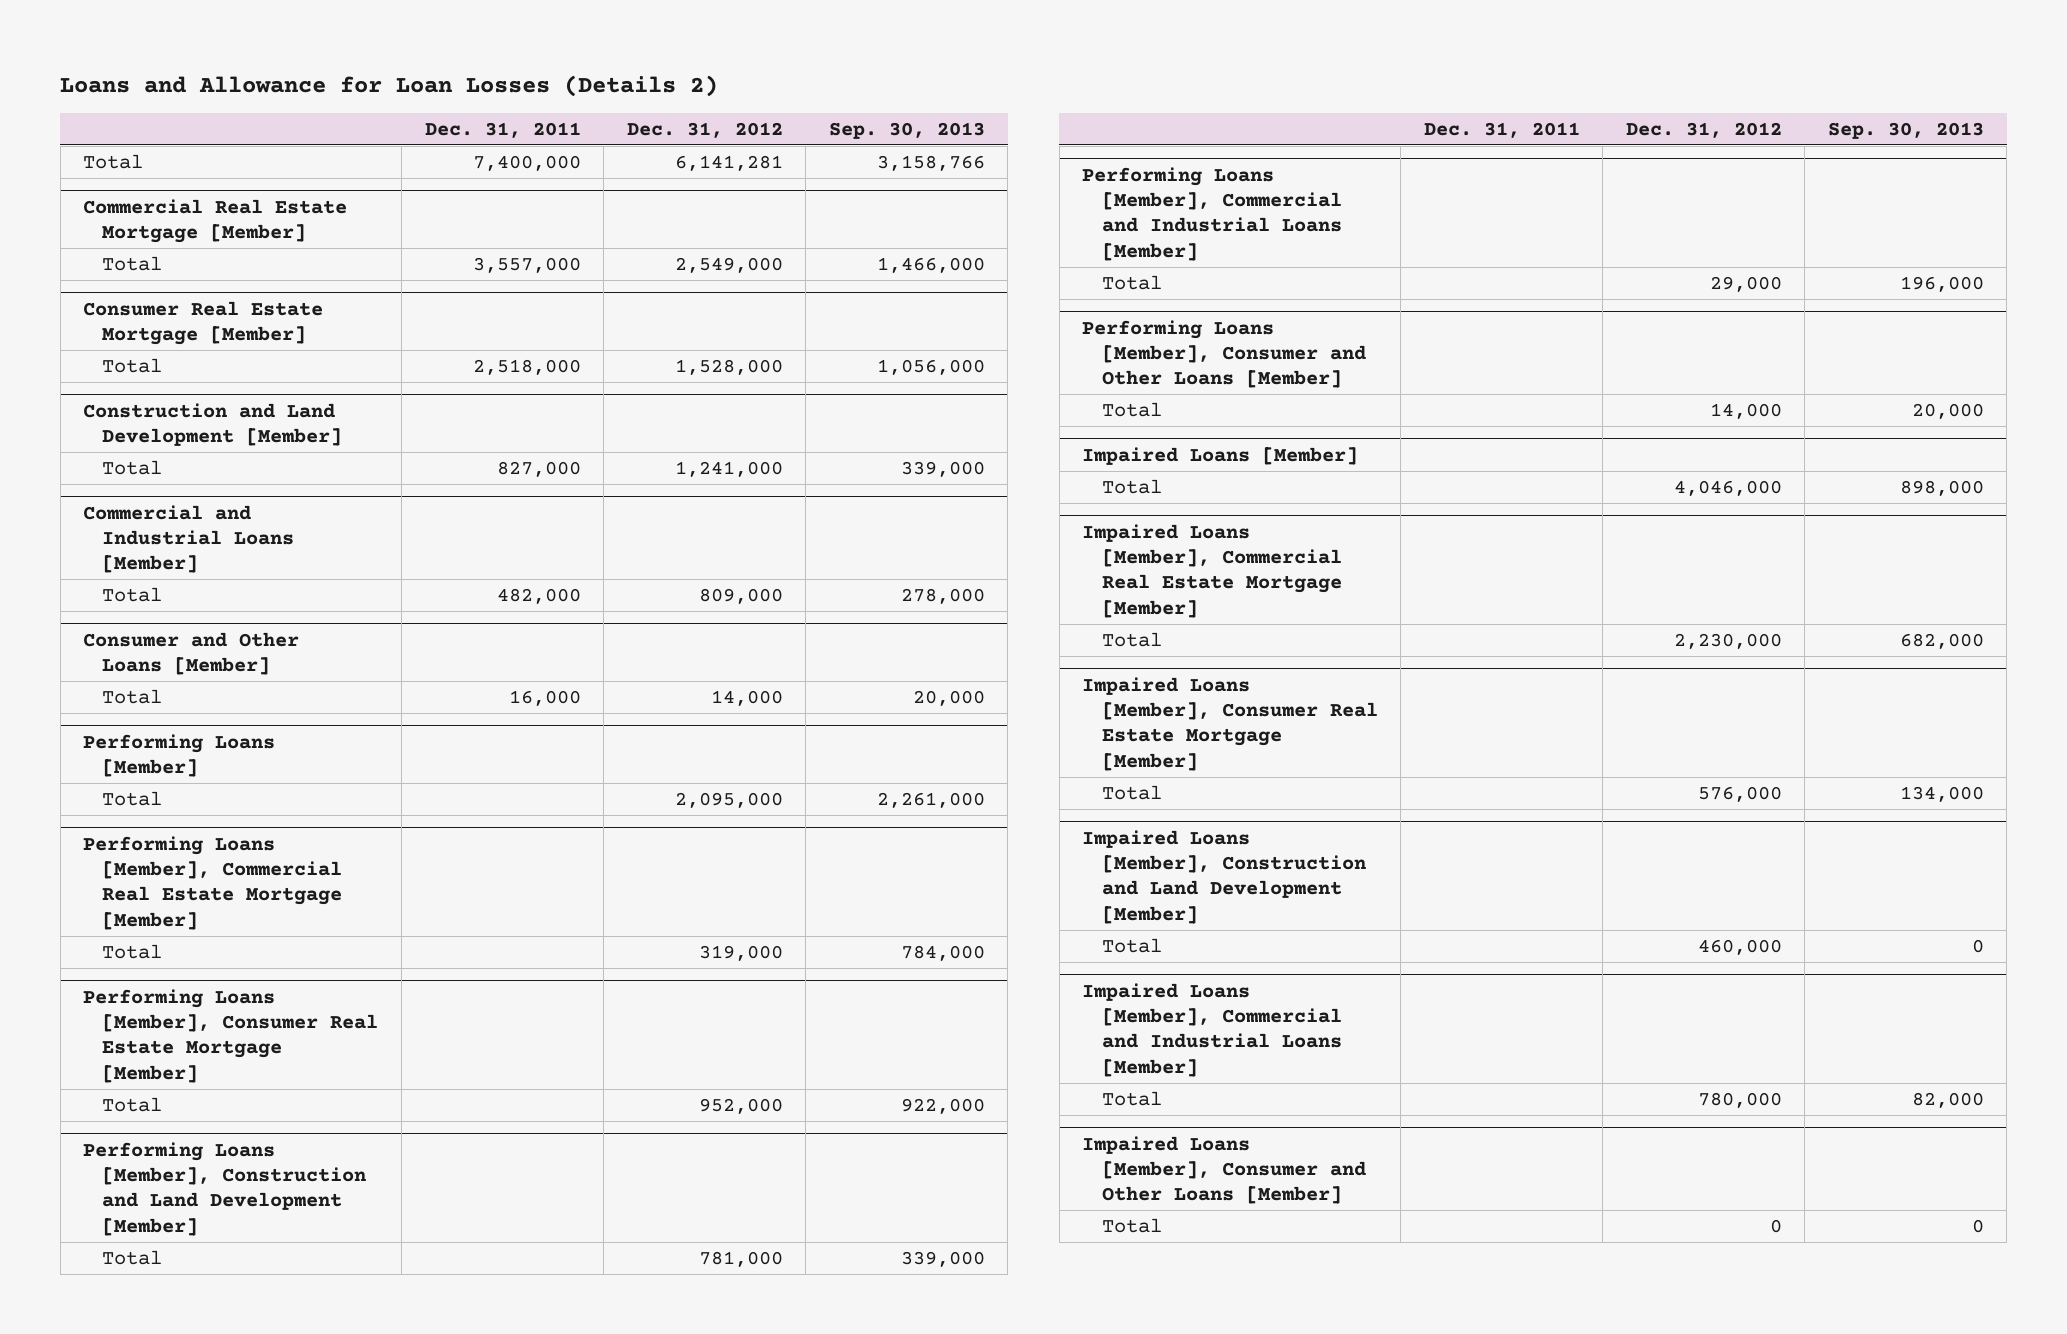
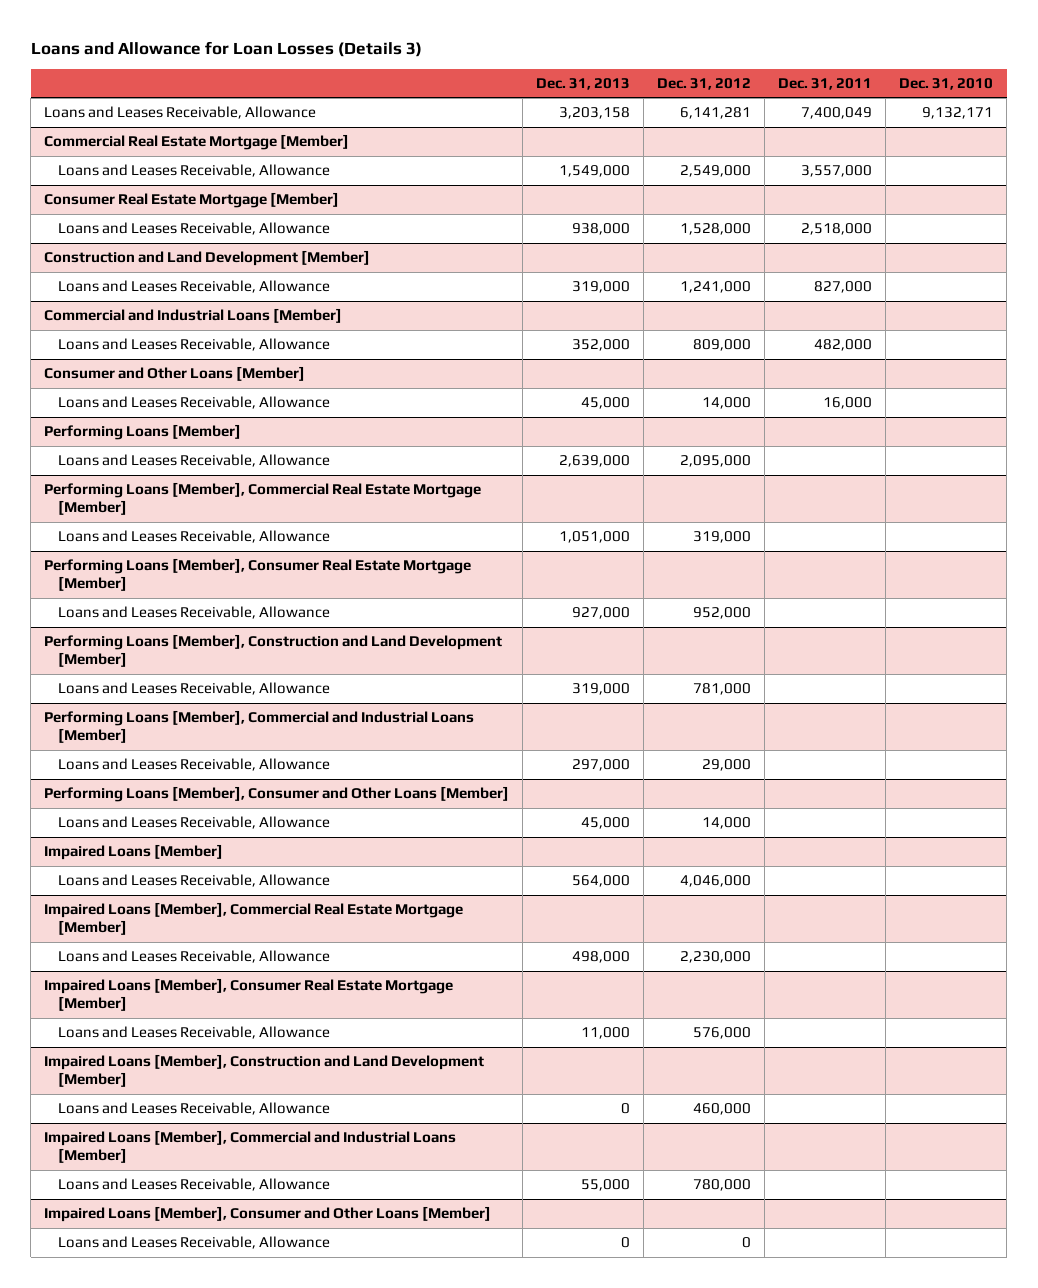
- Loans and Allowance for Loan Losses (Details 2)
+ Loans and Allowance for Loan Losses (Details 3)
- | Dec. 31, 2011 | Dec. 31, 2012 | Sep. 30, 2013
+ | Dec. 31, 2013 | Dec. 31, 2012 | Dec. 31, 2011 | Dec. 31, 2010
- Total | 7,400,000 | 6,141,281 | 3,158,766
+ Loans and Leases Receivable, Allowance | 3,203,158 | 6,141,281 | 7,400,049 | 9,132,171
@ Commercial Real Estate Mortgage [Member]
- Total | 3,557,000 | 2,549,000 | 1,466,000
+ Loans and Leases Receivable, Allowance | 1,549,000 | 2,549,000 | 3,557,000 |
@ Consumer Real Estate Mortgage [Member]
- Total | 2,518,000 | 1,528,000 | 1,056,000
+ Loans and Leases Receivable, Allowance | 938,000 | 1,528,000 | 2,518,000 |
@ Construction and Land Development [Member]
- Total | 827,000 | 1,241,000 | 339,000
+ Loans and Leases Receivable, Allowance | 319,000 | 1,241,000 | 827,000 |
@ Commercial and Industrial Loans [Member]
- Total | 482,000 | 809,000 | 278,000
+ Loans and Leases Receivable, Allowance | 352,000 | 809,000 | 482,000 |
@ Consumer and Other Loans [Member]
- Total | 16,000 | 14,000 | 20,000
+ Loans and Leases Receivable, Allowance | 45,000 | 14,000 | 16,000 |
@ Performing Loans [Member]
- Total | | 2,095,000 | 2,261,000
+ Loans and Leases Receivable, Allowance | 2,639,000 | 2,095,000 | |
@ Performing Loans [Member], Commercial Real Estate Mortgage [Member]
- Total | | 319,000 | 784,000
+ Loans and Leases Receivable, Allowance | 1,051,000 | 319,000 | |
@ Performing Loans [Member], Consumer Real Estate Mortgage [Member]
- Total | | 952,000 | 922,000
+ Loans and Leases Receivable, Allowance | 927,000 | 952,000 | |
@ Performing Loans [Member], Construction and Land Development [Member]
- Total | | 781,000 | 339,000
+ Loans and Leases Receivable, Allowance | 319,000 | 781,000 | |
@ Performing Loans [Member], Commercial and Industrial Loans [Member]
- Total | | 29,000 | 196,000
+ Loans and Leases Receivable, Allowance | 297,000 | 29,000 | |
@ Performing Loans [Member], Consumer and Other Loans [Member]
- Total | | 14,000 | 20,000
+ Loans and Leases Receivable, Allowance | 45,000 | 14,000 | |
@ Impaired Loans [Member]
- Total | | 4,046,000 | 898,000
+ Loans and Leases Receivable, Allowance | 564,000 | 4,046,000 | |
@ Impaired Loans [Member], Commercial Real Estate Mortgage [Member]
- Total | | 2,230,000 | 682,000
+ Loans and Leases Receivable, Allowance | 498,000 | 2,230,000 | |
@ Impaired Loans [Member], Consumer Real Estate Mortgage [Member]
- Total | | 576,000 | 134,000
+ Loans and Leases Receivable, Allowance | 11,000 | 576,000 | |
@ Impaired Loans [Member], Construction and Land Development [Member]
- Total | | 460,000 | 0
+ Loans and Leases Receivable, Allowance | 0 | 460,000 | |
@ Impaired Loans [Member], Commercial and Industrial Loans [Member]
- Total | | 780,000 | 82,000
+ Loans and Leases Receivable, Allowance | 55,000 | 780,000 | |
@ Impaired Loans [Member], Consumer and Other Loans [Member]
- Total | | 0 | 0
+ Loans and Leases Receivable, Allowance | 0 | 0 | |

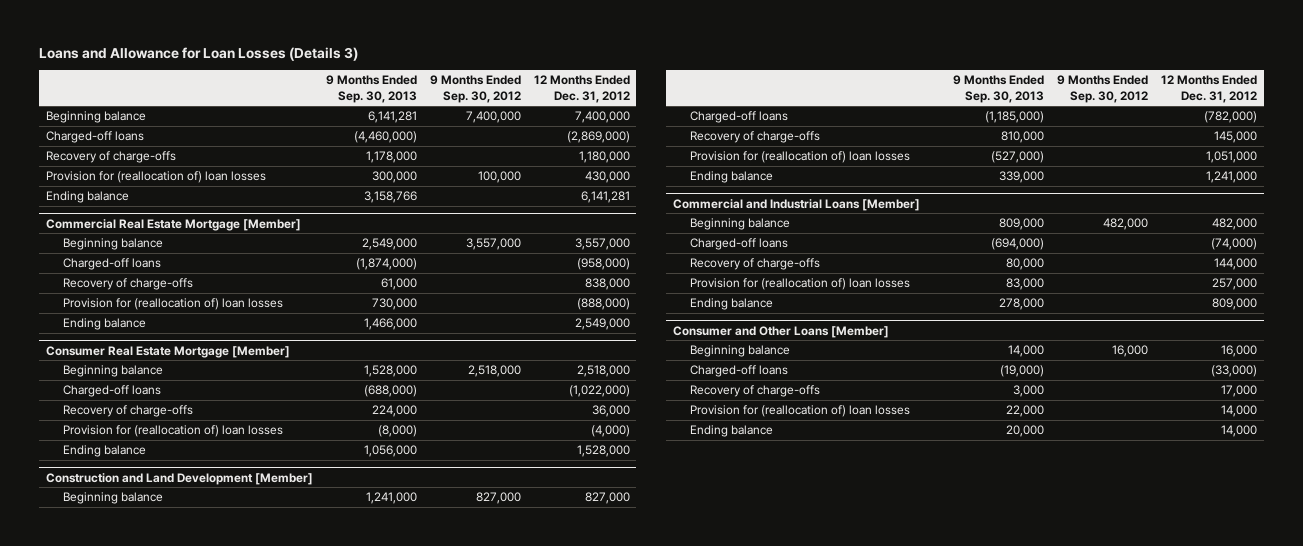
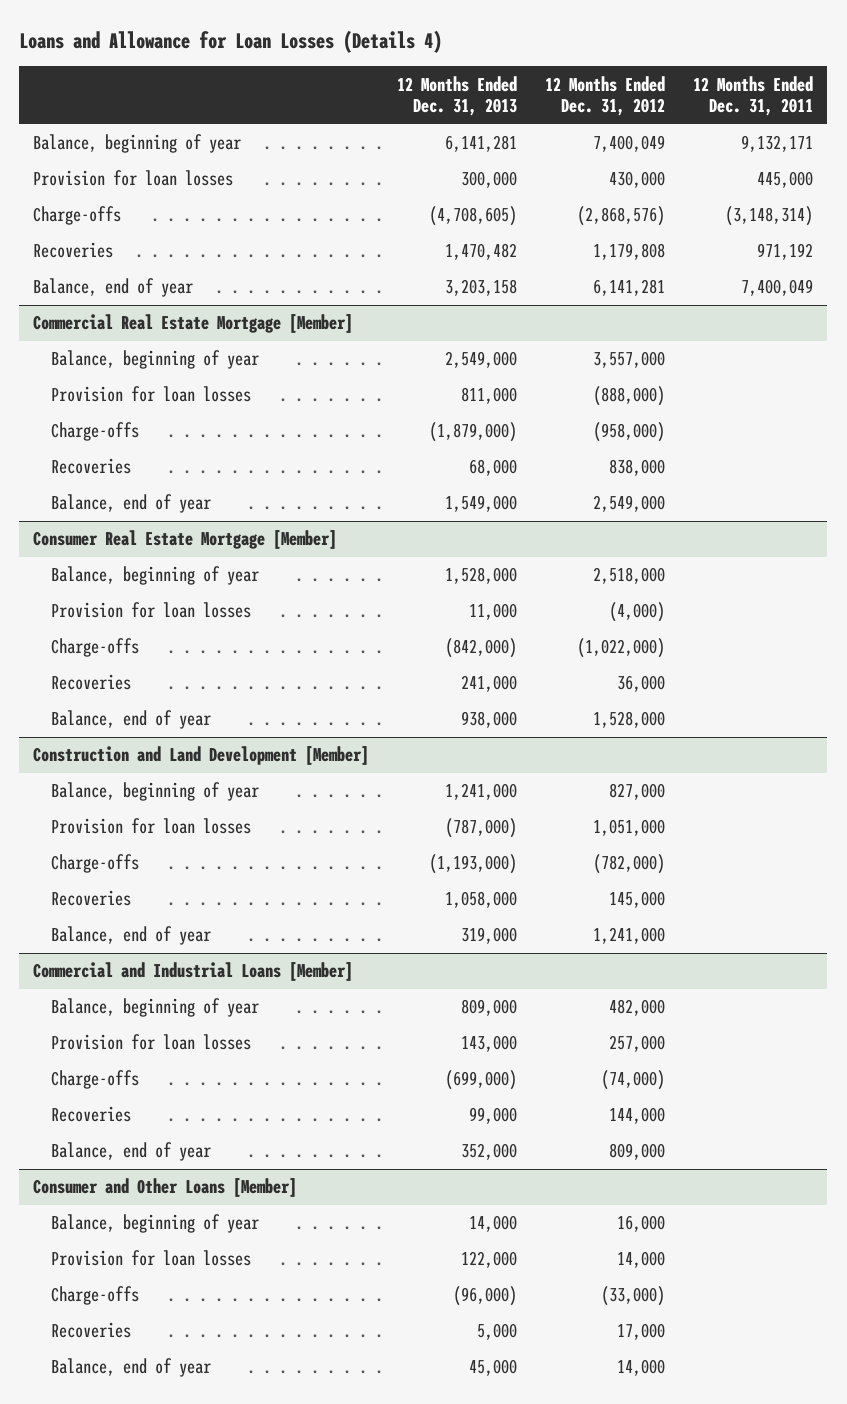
- Loans and Allowance for Loan Losses (Details 3)
+ Loans and Allowance for Loan Losses (Details 4)
- | 9 Months Ended Sep. 30, 2013 | 9 Months Ended Sep. 30, 2012 | 12 Months Ended Dec. 31, 2012
+ | 12 Months Ended Dec. 31, 2013 | 12 Months Ended Dec. 31, 2012 | 12 Months Ended Dec. 31, 2011
- Beginning balance | 6,141,281 | 7,400,000 | 7,400,000
- Charged-off loans | (4,460,000) | | (2,869,000)
- Recovery of charge-offs | 1,178,000 | | 1,180,000
- Provision for (reallocation of) loan losses | 300,000 | 100,000 | 430,000
- Ending balance | 3,158,766 | | 6,141,281
+ Balance, beginning of year | 6,141,281 | 7,400,049 | 9,132,171
+ Provision for loan losses | 300,000 | 430,000 | 445,000
+ Charge-offs | (4,708,605) | (2,868,576) | (3,148,314)
+ Recoveries | 1,470,482 | 1,179,808 | 971,192
+ Balance, end of year | 3,203,158 | 6,141,281 | 7,400,049
@ Commercial Real Estate Mortgage [Member]
- Beginning balance | 2,549,000 | 3,557,000 | 3,557,000
- Charged-off loans | (1,874,000) | | (958,000)
- Recovery of charge-offs | 61,000 | | 838,000
- Provision for (reallocation of) loan losses | 730,000 | | (888,000)
- Ending balance | 1,466,000 | | 2,549,000
+ Balance, beginning of year | 2,549,000 | 3,557,000 |
+ Provision for loan losses | 811,000 | (888,000) |
+ Charge-offs | (1,879,000) | (958,000) |
+ Recoveries | 68,000 | 838,000 |
+ Balance, end of year | 1,549,000 | 2,549,000 |
@ Consumer Real Estate Mortgage [Member]
- Beginning balance | 1,528,000 | 2,518,000 | 2,518,000
- Charged-off loans | (688,000) | | (1,022,000)
- Recovery of charge-offs | 224,000 | | 36,000
- Provision for (reallocation of) loan losses | (8,000) | | (4,000)
- Ending balance | 1,056,000 | | 1,528,000
+ Balance, beginning of year | 1,528,000 | 2,518,000 |
+ Provision for loan losses | 11,000 | (4,000) |
+ Charge-offs | (842,000) | (1,022,000) |
+ Recoveries | 241,000 | 36,000 |
+ Balance, end of year | 938,000 | 1,528,000 |
@ Construction and Land Development [Member]
- Beginning balance | 1,241,000 | 827,000 | 827,000
- Charged-off loans | (1,185,000) | | (782,000)
- Recovery of charge-offs | 810,000 | | 145,000
- Provision for (reallocation of) loan losses | (527,000) | | 1,051,000
- Ending balance | 339,000 | | 1,241,000
+ Balance, beginning of year | 1,241,000 | 827,000 |
+ Provision for loan losses | (787,000) | 1,051,000 |
+ Charge-offs | (1,193,000) | (782,000) |
+ Recoveries | 1,058,000 | 145,000 |
+ Balance, end of year | 319,000 | 1,241,000 |
@ Commercial and Industrial Loans [Member]
- Beginning balance | 809,000 | 482,000 | 482,000
- Charged-off loans | (694,000) | | (74,000)
- Recovery of charge-offs | 80,000 | | 144,000
- Provision for (reallocation of) loan losses | 83,000 | | 257,000
- Ending balance | 278,000 | | 809,000
+ Balance, beginning of year | 809,000 | 482,000 |
+ Provision for loan losses | 143,000 | 257,000 |
+ Charge-offs | (699,000) | (74,000) |
+ Recoveries | 99,000 | 144,000 |
+ Balance, end of year | 352,000 | 809,000 |
@ Consumer and Other Loans [Member]
- Beginning balance | 14,000 | 16,000 | 16,000
- Charged-off loans | (19,000) | | (33,000)
- Recovery of charge-offs | 3,000 | | 17,000
- Provision for (reallocation of) loan losses | 22,000 | | 14,000
- Ending balance | 20,000 | | 14,000
+ Balance, beginning of year | 14,000 | 16,000 |
+ Provision for loan losses | 122,000 | 14,000 |
+ Charge-offs | (96,000) | (33,000) |
+ Recoveries | 5,000 | 17,000 |
+ Balance, end of year | 45,000 | 14,000 |

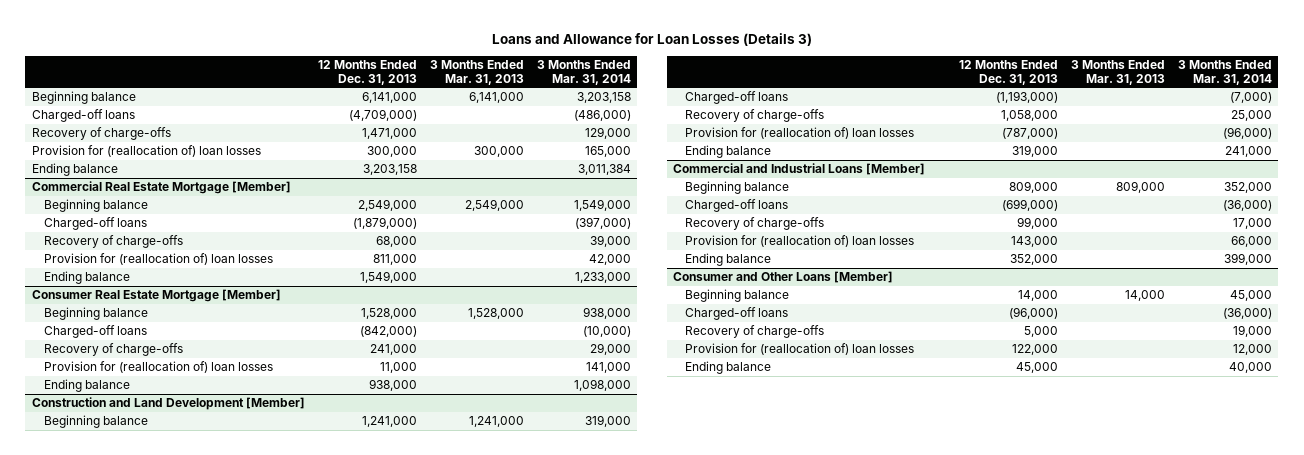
- Loans and Allowance for Loan Losses (Details 4)
+ Loans and Allowance for Loan Losses (Details 3)
- | 12 Months Ended Dec. 31, 2013 | 12 Months Ended Dec. 31, 2012 | 12 Months Ended Dec. 31, 2011
+ | 12 Months Ended Dec. 31, 2013 | 3 Months Ended Mar. 31, 2013 | 3 Months Ended Mar. 31, 2014
- Balance, beginning of year | 6,141,281 | 7,400,049 | 9,132,171
- Provision for loan losses | 300,000 | 430,000 | 445,000
- Charge-offs | (4,708,605) | (2,868,576) | (3,148,314)
- Recoveries | 1,470,482 | 1,179,808 | 971,192
- Balance, end of year | 3,203,158 | 6,141,281 | 7,400,049
+ Beginning balance | 6,141,000 | 6,141,000 | 3,203,158
+ Charged-off loans | (4,709,000) | | (486,000)
+ Recovery of charge-offs | 1,471,000 | | 129,000
+ Provision for (reallocation of) loan losses | 300,000 | 300,000 | 165,000
+ Ending balance | 3,203,158 | | 3,011,384
@ Commercial Real Estate Mortgage [Member]
- Balance, beginning of year | 2,549,000 | 3,557,000 |
- Provision for loan losses | 811,000 | (888,000) |
- Charge-offs | (1,879,000) | (958,000) |
- Recoveries | 68,000 | 838,000 |
- Balance, end of year | 1,549,000 | 2,549,000 |
+ Beginning balance | 2,549,000 | 2,549,000 | 1,549,000
+ Charged-off loans | (1,879,000) | | (397,000)
+ Recovery of charge-offs | 68,000 | | 39,000
+ Provision for (reallocation of) loan losses | 811,000 | | 42,000
+ Ending balance | 1,549,000 | | 1,233,000
@ Consumer Real Estate Mortgage [Member]
- Balance, beginning of year | 1,528,000 | 2,518,000 |
- Provision for loan losses | 11,000 | (4,000) |
- Charge-offs | (842,000) | (1,022,000) |
- Recoveries | 241,000 | 36,000 |
- Balance, end of year | 938,000 | 1,528,000 |
+ Beginning balance | 1,528,000 | 1,528,000 | 938,000
+ Charged-off loans | (842,000) | | (10,000)
+ Recovery of charge-offs | 241,000 | | 29,000
+ Provision for (reallocation of) loan losses | 11,000 | | 141,000
+ Ending balance | 938,000 | | 1,098,000
@ Construction and Land Development [Member]
- Balance, beginning of year | 1,241,000 | 827,000 |
- Provision for loan losses | (787,000) | 1,051,000 |
- Charge-offs | (1,193,000) | (782,000) |
- Recoveries | 1,058,000 | 145,000 |
- Balance, end of year | 319,000 | 1,241,000 |
+ Beginning balance | 1,241,000 | 1,241,000 | 319,000
+ Charged-off loans | (1,193,000) | | (7,000)
+ Recovery of charge-offs | 1,058,000 | | 25,000
+ Provision for (reallocation of) loan losses | (787,000) | | (96,000)
+ Ending balance | 319,000 | | 241,000
@ Commercial and Industrial Loans [Member]
- Balance, beginning of year | 809,000 | 482,000 |
- Provision for loan losses | 143,000 | 257,000 |
- Charge-offs | (699,000) | (74,000) |
- Recoveries | 99,000 | 144,000 |
- Balance, end of year | 352,000 | 809,000 |
+ Beginning balance | 809,000 | 809,000 | 352,000
+ Charged-off loans | (699,000) | | (36,000)
+ Recovery of charge-offs | 99,000 | | 17,000
+ Provision for (reallocation of) loan losses | 143,000 | | 66,000
+ Ending balance | 352,000 | | 399,000
@ Consumer and Other Loans [Member]
- Balance, beginning of year | 14,000 | 16,000 |
- Provision for loan losses | 122,000 | 14,000 |
- Charge-offs | (96,000) | (33,000) |
- Recoveries | 5,000 | 17,000 |
- Balance, end of year | 45,000 | 14,000 |
+ Beginning balance | 14,000 | 14,000 | 45,000
+ Charged-off loans | (96,000) | | (36,000)
+ Recovery of charge-offs | 5,000 | | 19,000
+ Provision for (reallocation of) loan losses | 122,000 | | 12,000
+ Ending balance | 45,000 | | 40,000

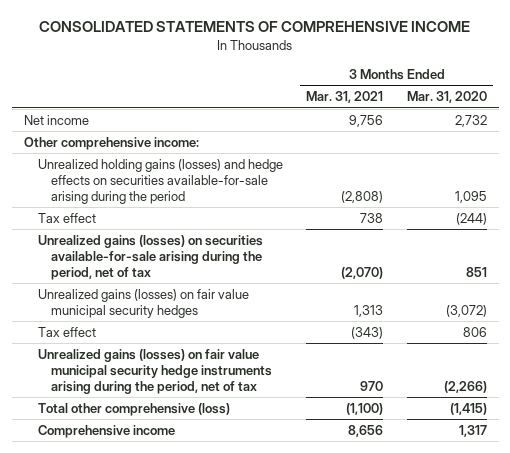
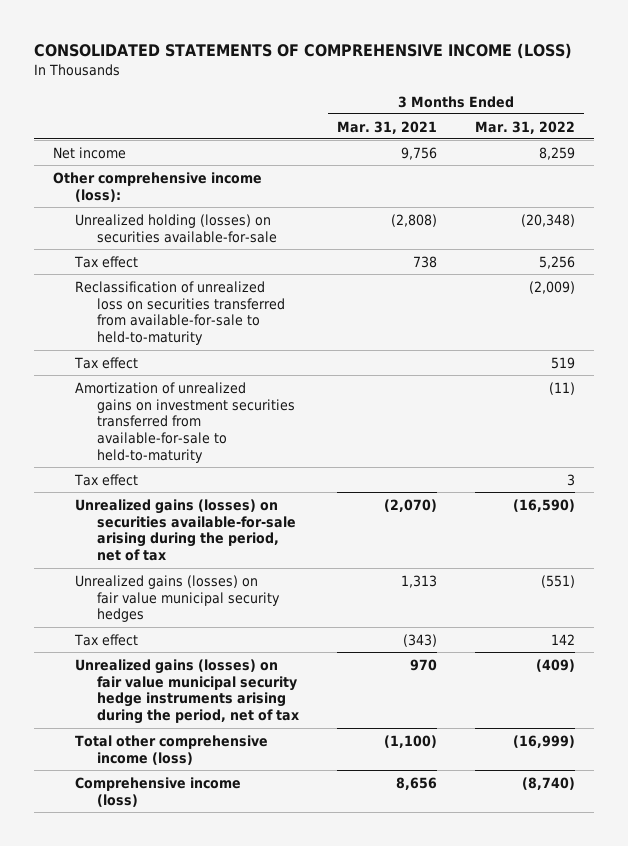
- CONSOLIDATED STATEMENTS OF COMPREHENSIVE INCOME
+ CONSOLIDATED STATEMENTS OF COMPREHENSIVE INCOME (LOSS)
- | 3 Months Ended Mar. 31, 2021 | 3 Months Ended Mar. 31, 2020
+ | 3 Months Ended Mar. 31, 2021 | 3 Months Ended Mar. 31, 2022
- Other comprehensive income:
- Unrealized holding gains (losses) and hedge effects on securities available-for-sale arising during the period | (2,808) | 1,095
+ Other comprehensive income (loss):
+ Unrealized holding (losses) on securities available-for-sale | (2,808) | (20,348)
+ Reclassification of unrealized loss on securities transferred from available-for-sale to held-to-maturity | | (2,009)
+ Tax effect | | 519
+ Amortization of unrealized gains on investment securities transferred from available-for-sale to held-to-maturity | | (11)
+ Tax effect | | 3
- Total other comprehensive (loss) | (1,100) | (1,415)
- Comprehensive income | 8,656 | 1,317
+ Total other comprehensive income (loss) | (1,100) | (16,999)
+ Comprehensive income (loss) | 8,656 | (8,740)

